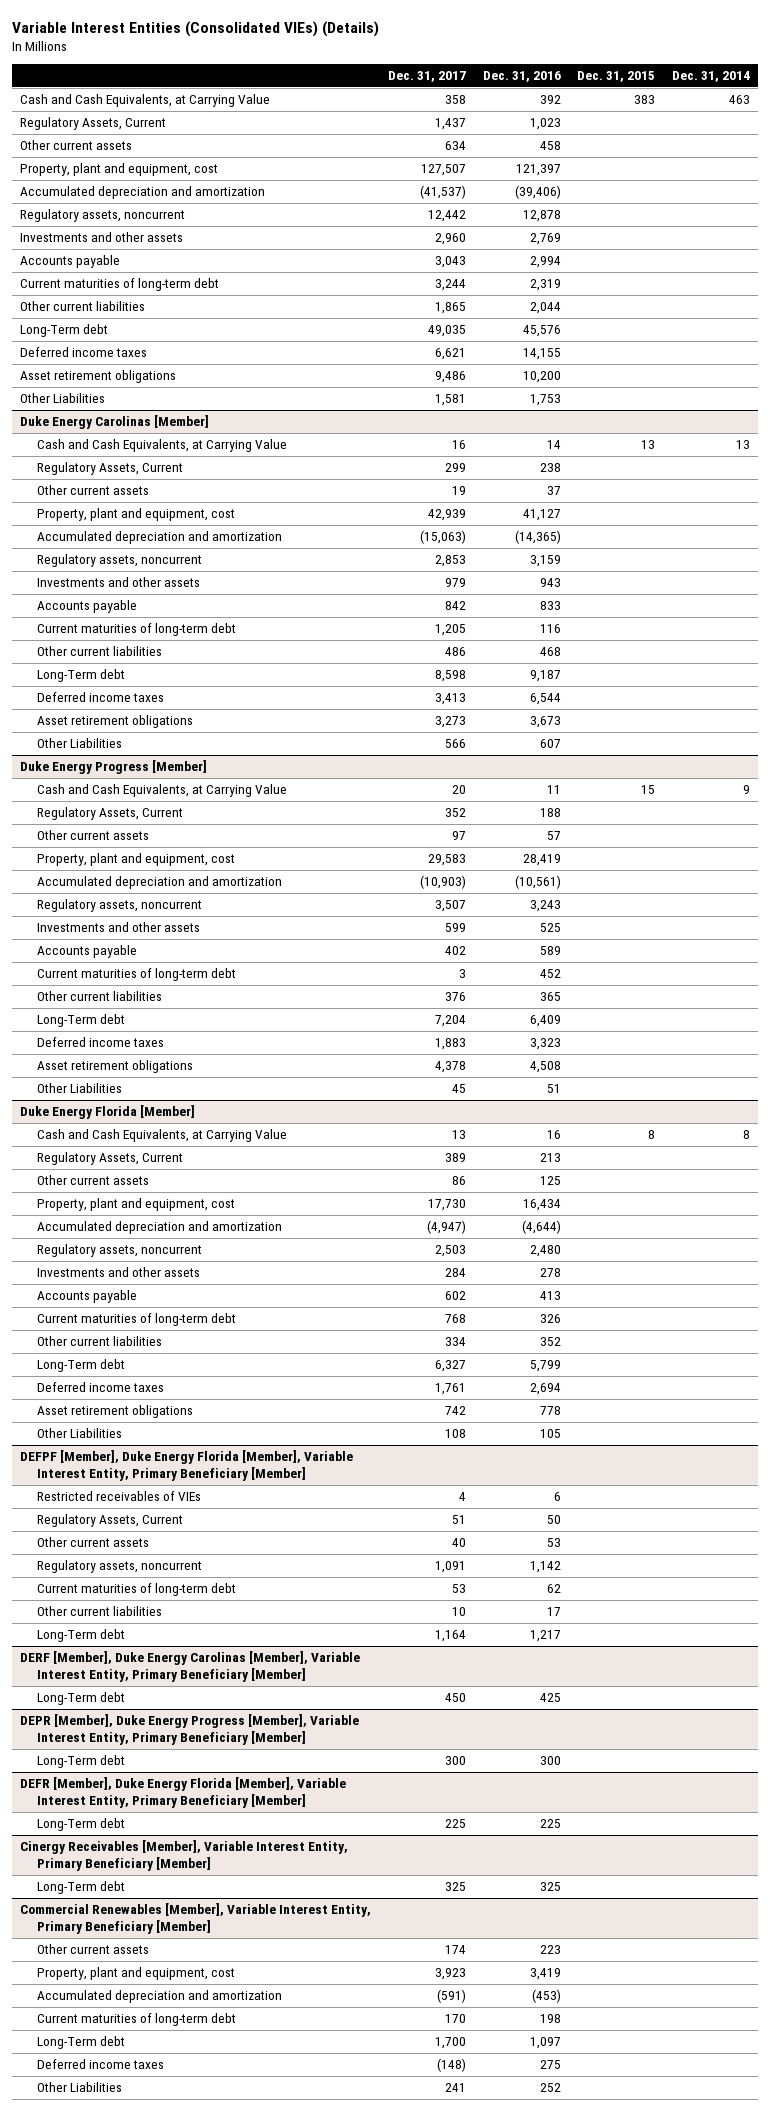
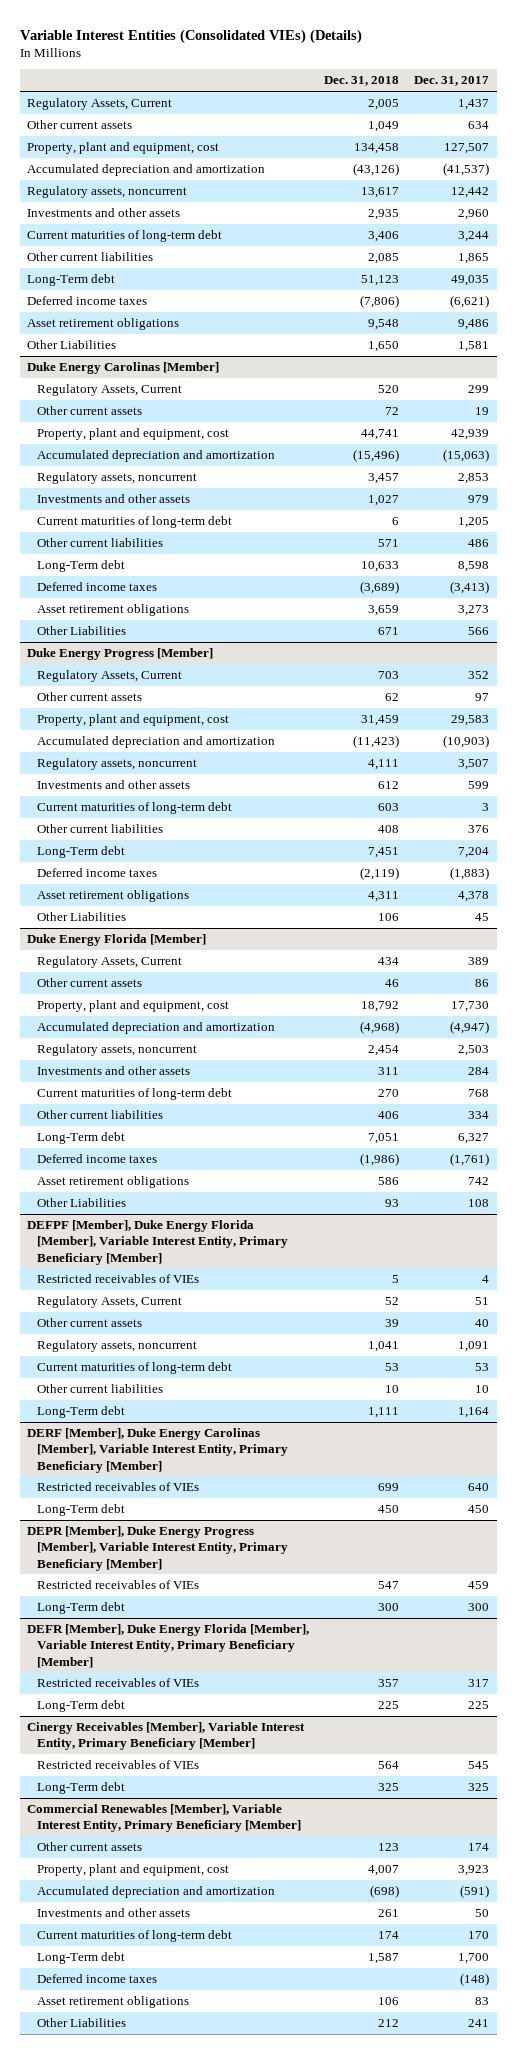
- | Dec. 31, 2017 | Dec. 31, 2016 | Dec. 31, 2015 | Dec. 31, 2014
+ | Dec. 31, 2018 | Dec. 31, 2017
- Cash and Cash Equivalents, at Carrying Value | 358 | 392 | 383 | 463
- Accounts payable | 3,043 | 2,994 | |
- Deferred income taxes | 6,621 | 14,155 | |
+ Deferred income taxes | (7,806) | (6,621)
@ Duke Energy Carolinas [Member]
- Cash and Cash Equivalents, at Carrying Value | 16 | 14 | 13 | 13
- Accounts payable | 842 | 833 | |
- Deferred income taxes | 3,413 | 6,544 | |
+ Deferred income taxes | (3,689) | (3,413)
@ Duke Energy Progress [Member]
- Cash and Cash Equivalents, at Carrying Value | 20 | 11 | 15 | 9
- Accounts payable | 402 | 589 | |
- Deferred income taxes | 1,883 | 3,323 | |
+ Deferred income taxes | (2,119) | (1,883)
@ Duke Energy Florida [Member]
- Cash and Cash Equivalents, at Carrying Value | 13 | 16 | 8 | 8
- Accounts payable | 602 | 413 | |
- Deferred income taxes | 1,761 | 2,694 | |
+ Deferred income taxes | (1,986) | (1,761)
@ DERF [Member], Duke Energy Carolinas [Member], Variable Interest Entity, Primary Beneficiary [Member]
+ Restricted receivables of VIEs | 699 | 640
@ DEPR [Member], Duke Energy Progress [Member], Variable Interest Entity, Primary Beneficiary [Member]
+ Restricted receivables of VIEs | 547 | 459
@ DEFR [Member], Duke Energy Florida [Member], Variable Interest Entity, Primary Beneficiary [Member]
+ Restricted receivables of VIEs | 357 | 317
@ Cinergy Receivables [Member], Variable Interest Entity, Primary Beneficiary [Member]
+ Restricted receivables of VIEs | 564 | 545
@ Commercial Renewables [Member], Variable Interest Entity, Primary Beneficiary [Member]
+ Investments and other assets | 261 | 50
+ Asset retirement obligations | 106 | 83

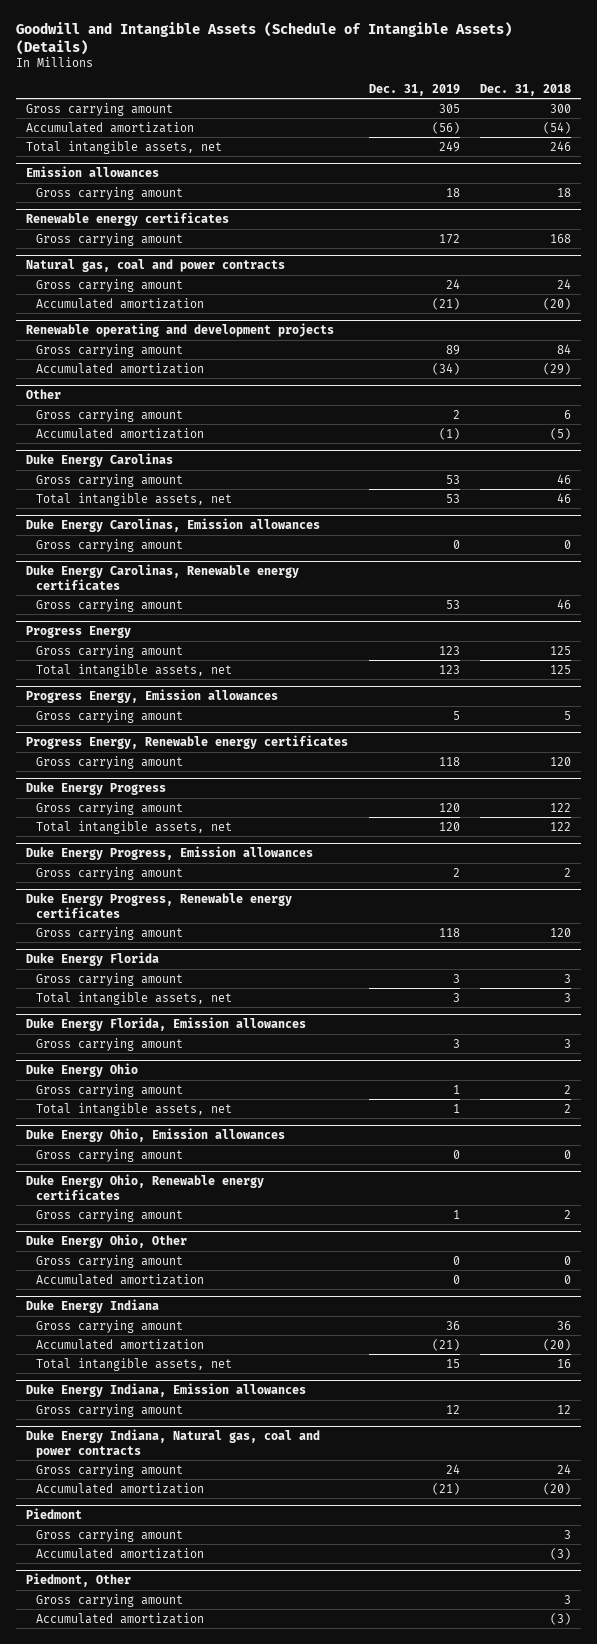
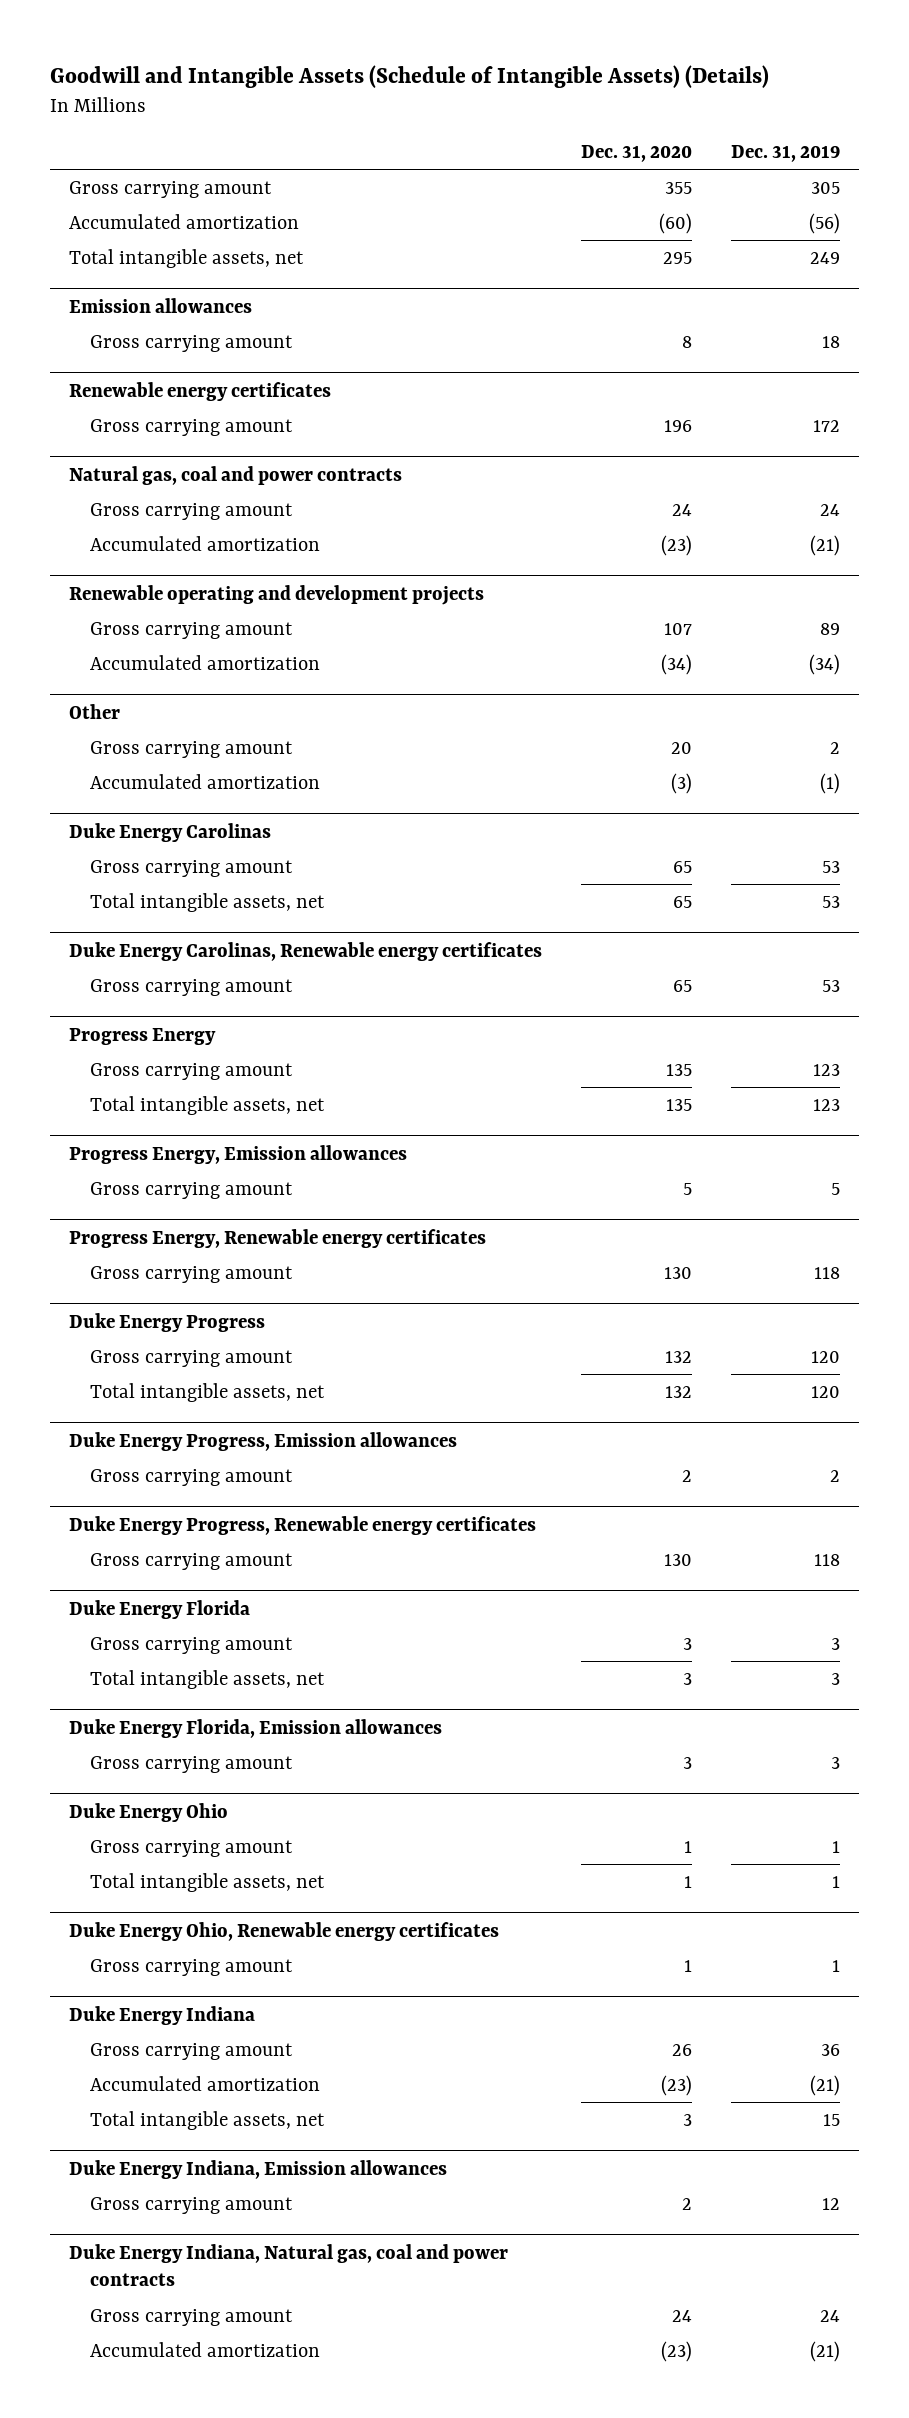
- | Dec. 31, 2019 | Dec. 31, 2018
+ | Dec. 31, 2020 | Dec. 31, 2019
- Duke Energy Carolinas, Emission allowances
- Gross carrying amount | 0 | 0
- Duke Energy Ohio, Emission allowances
- Gross carrying amount | 0 | 0
- Duke Energy Ohio, Other
- Gross carrying amount | 0 | 0
- Accumulated amortization | 0 | 0
- Piedmont
- Gross carrying amount | | 3
- Accumulated amortization | | (3)
- Piedmont, Other
- Gross carrying amount | | 3
- Accumulated amortization | | (3)

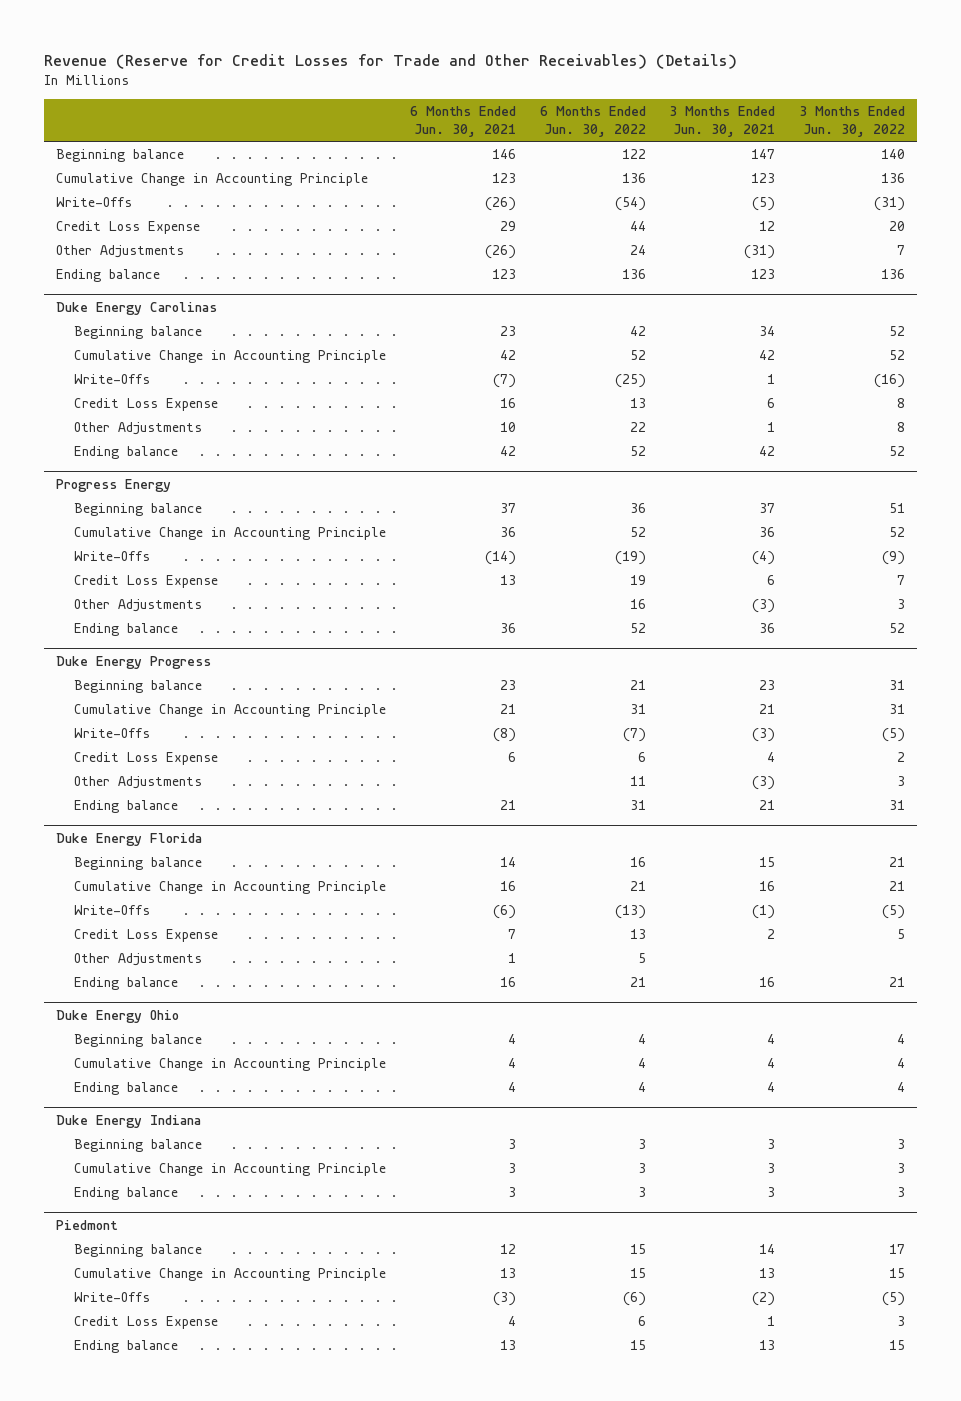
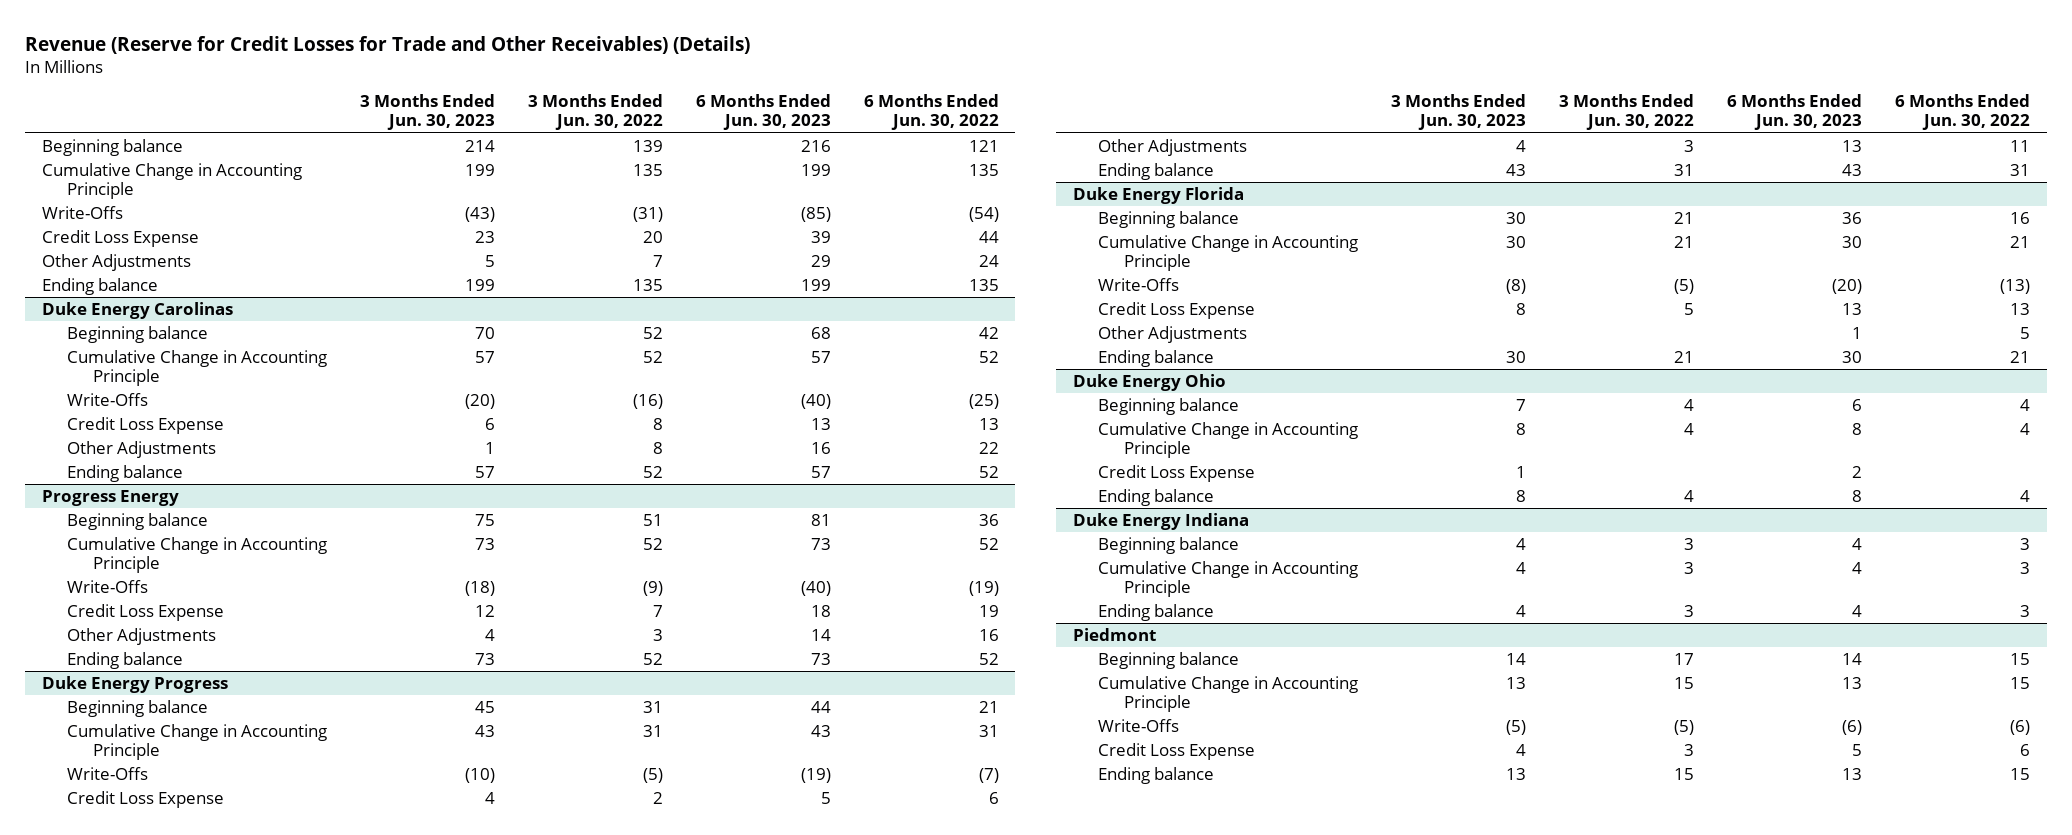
- | 6 Months Ended Jun. 30, 2021 | 6 Months Ended Jun. 30, 2022 | 3 Months Ended Jun. 30, 2021 | 3 Months Ended Jun. 30, 2022
+ | 3 Months Ended Jun. 30, 2023 | 3 Months Ended Jun. 30, 2022 | 6 Months Ended Jun. 30, 2023 | 6 Months Ended Jun. 30, 2022
- Beginning balance | 146 | 122 | 147 | 140
- Cumulative Change in Accounting Principle | 123 | 136 | 123 | 136
+ Beginning balance | 214 | 139 | 216 | 121
+ Cumulative Change in Accounting Principle | 199 | 135 | 199 | 135
- Ending balance | 123 | 136 | 123 | 136
+ Ending balance | 199 | 135 | 199 | 135
@ Duke Energy Ohio
+ Credit Loss Expense | 1 | | 2 |

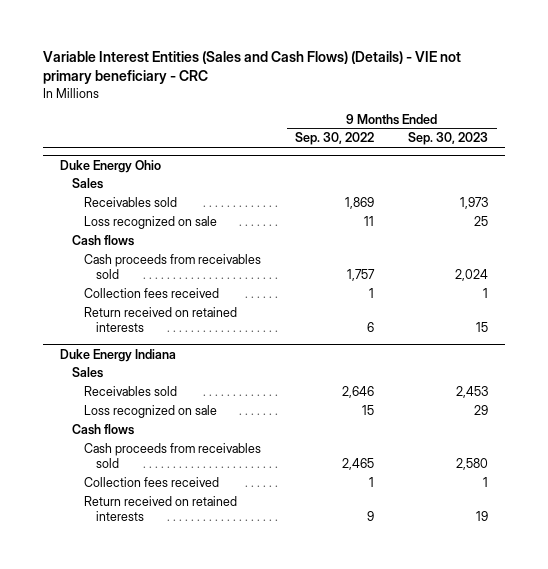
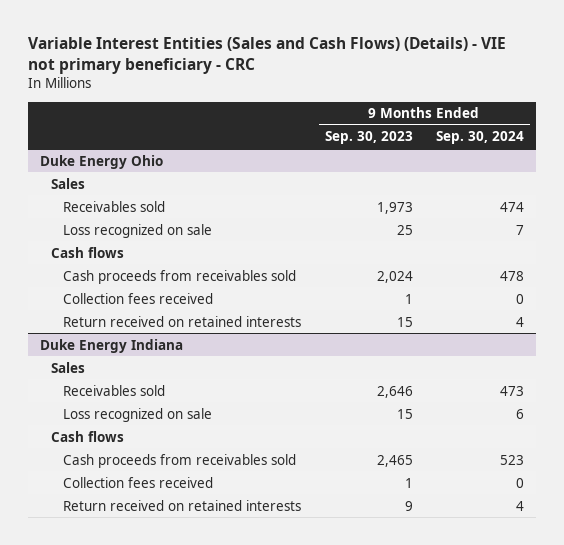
- | 9 Months Ended Sep. 30, 2022 | 9 Months Ended Sep. 30, 2023
+ | 9 Months Ended Sep. 30, 2023 | 9 Months Ended Sep. 30, 2024
@ Duke Energy Indiana
- Receivables sold | 2,646 | 2,453
- Loss recognized on sale | 15 | 29
+ Receivables sold | 2,646 | 473
+ Loss recognized on sale | 15 | 6
- Cash proceeds from receivables sold | 2,465 | 2,580
+ Cash proceeds from receivables sold | 2,465 | 523
- Return received on retained interests | 9 | 19
+ Return received on retained interests | 9 | 4

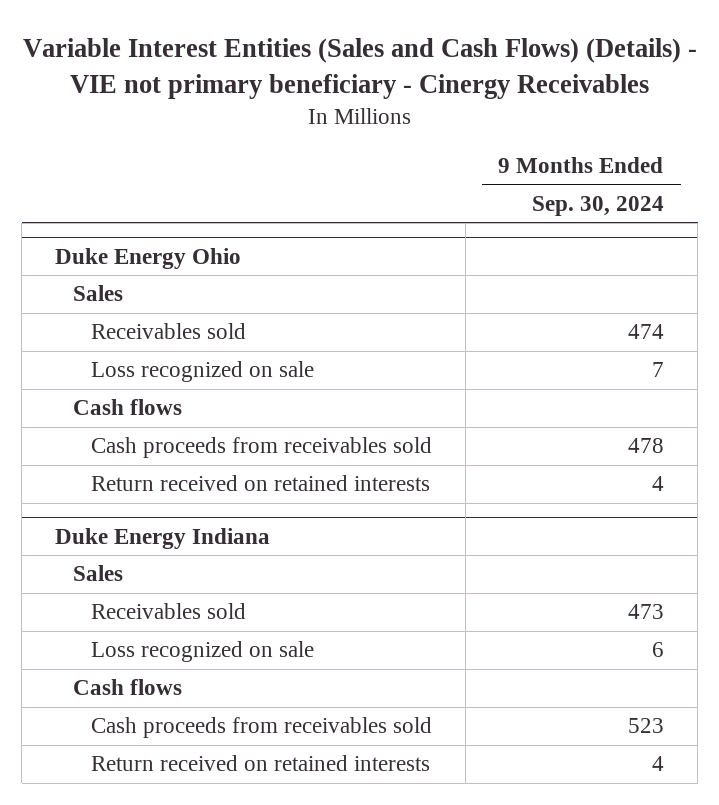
- Variable Interest Entities (Sales and Cash Flows) (Details) - VIE not primary beneficiary - CRC
+ Variable Interest Entities (Sales and Cash Flows) (Details) - VIE not primary beneficiary - Cinergy Receivables
- | 9 Months Ended Sep. 30, 2023 | 9 Months Ended Sep. 30, 2024
+ | 9 Months Ended Sep. 30, 2024
@ Duke Energy Ohio
- Collection fees received | 1 | 0
@ Duke Energy Indiana
- Collection fees received | 1 | 0

